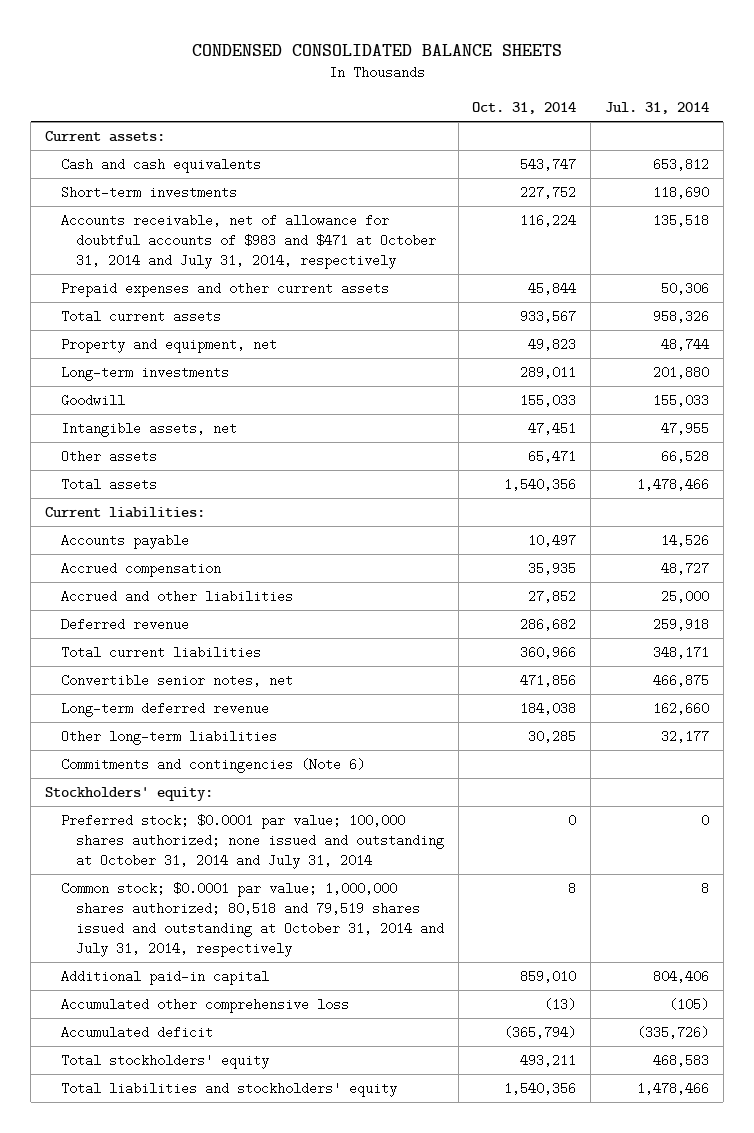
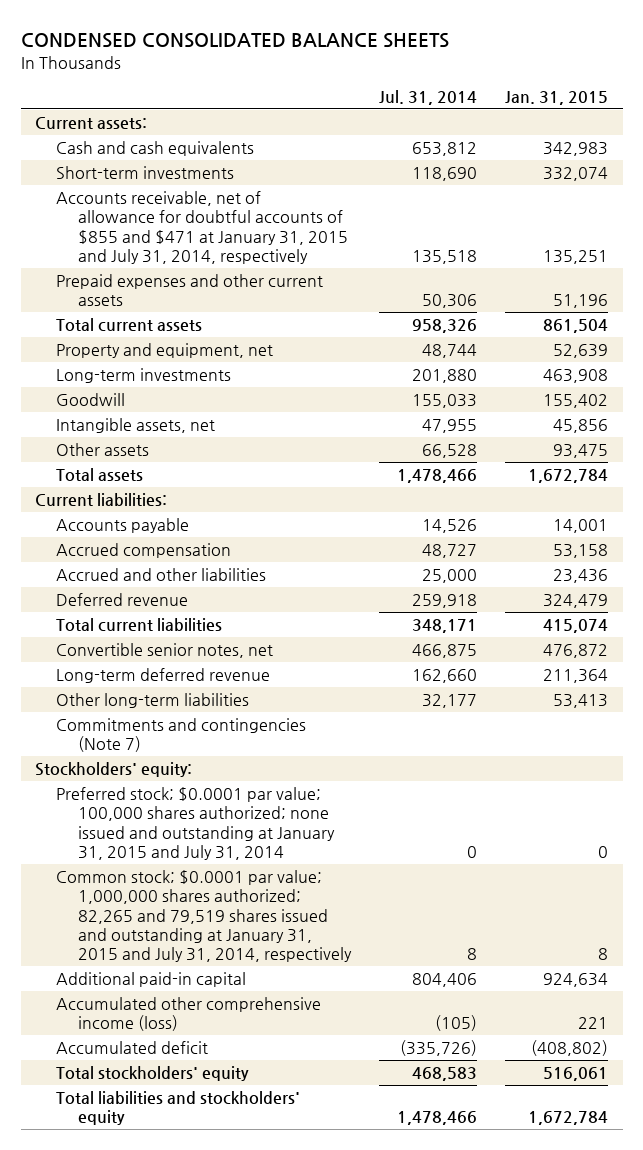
- | Oct. 31, 2014 | Jul. 31, 2014
+ | Jul. 31, 2014 | Jan. 31, 2015
- Accounts receivable, net of allowance for doubtful accounts of $983 and $471 at October 31, 2014 and July 31, 2014, respectively | 116,224 | 135,518
+ Accounts receivable, net of allowance for doubtful accounts of $855 and $471 at January 31, 2015 and July 31, 2014, respectively | 135,518 | 135,251
- Commitments and contingencies (Note 6)
+ Commitments and contingencies (Note 7)
- Preferred stock; $0.0001 par value; 100,000 shares authorized; none issued and outstanding at October 31, 2014 and July 31, 2014 | 0 | 0
- Common stock; $0.0001 par value; 1,000,000 shares authorized; 80,518 and 79,519 shares issued and outstanding at October 31, 2014 and July 31, 2014, respectively | 8 | 8
+ Preferred stock; $0.0001 par value; 100,000 shares authorized; none issued and outstanding at January 31, 2015 and July 31, 2014 | 0 | 0
+ Common stock; $0.0001 par value; 1,000,000 shares authorized; 82,265 and 79,519 shares issued and outstanding at January 31, 2015 and July 31, 2014, respectively | 8 | 8
- Accumulated other comprehensive loss | (13) | (105)
+ Accumulated other comprehensive income (loss) | (105) | 221

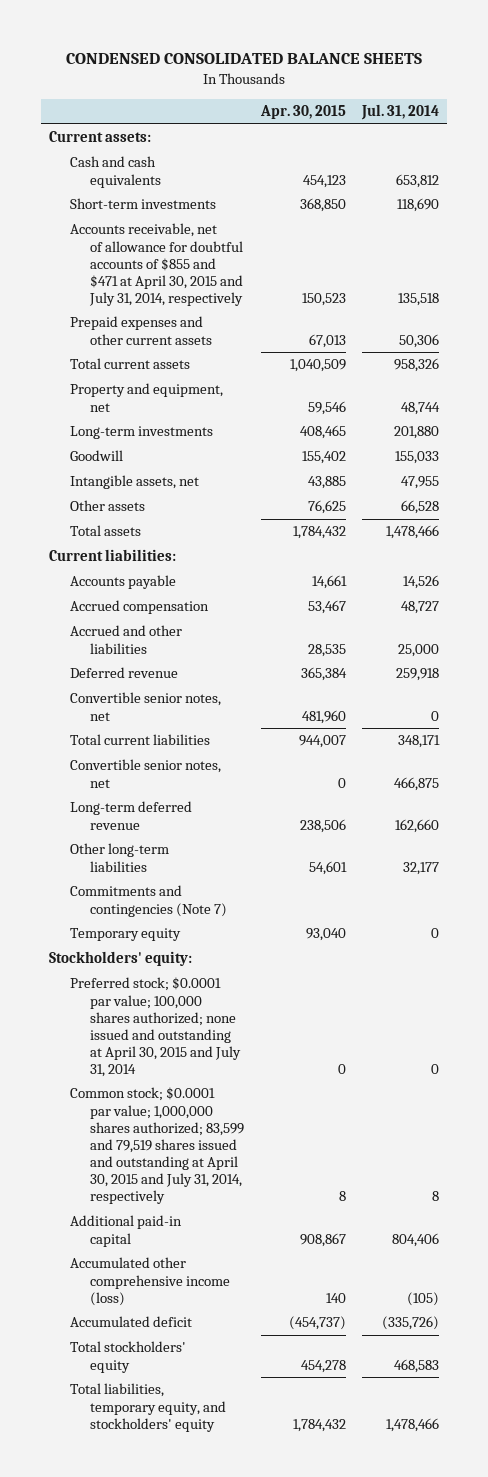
- | Jul. 31, 2014 | Jan. 31, 2015
+ | Apr. 30, 2015 | Jul. 31, 2014
- Accounts receivable, net of allowance for doubtful accounts of $855 and $471 at January 31, 2015 and July 31, 2014, respectively | 135,518 | 135,251
+ Accounts receivable, net of allowance for doubtful accounts of $855 and $471 at April 30, 2015 and July 31, 2014, respectively | 150,523 | 135,518
+ Convertible senior notes, net | 481,960 | 0
+ Temporary equity | 93,040 | 0
- Preferred stock; $0.0001 par value; 100,000 shares authorized; none issued and outstanding at January 31, 2015 and July 31, 2014 | 0 | 0
- Common stock; $0.0001 par value; 1,000,000 shares authorized; 82,265 and 79,519 shares issued and outstanding at January 31, 2015 and July 31, 2014, respectively | 8 | 8
+ Preferred stock; $0.0001 par value; 100,000 shares authorized; none issued and outstanding at April 30, 2015 and July 31, 2014 | 0 | 0
+ Common stock; $0.0001 par value; 1,000,000 shares authorized; 83,599 and 79,519 shares issued and outstanding at April 30, 2015 and July 31, 2014, respectively | 8 | 8
- Total liabilities and stockholders' equity | 1,478,466 | 1,672,784
+ Total liabilities, temporary equity, and stockholders' equity | 1,784,432 | 1,478,466

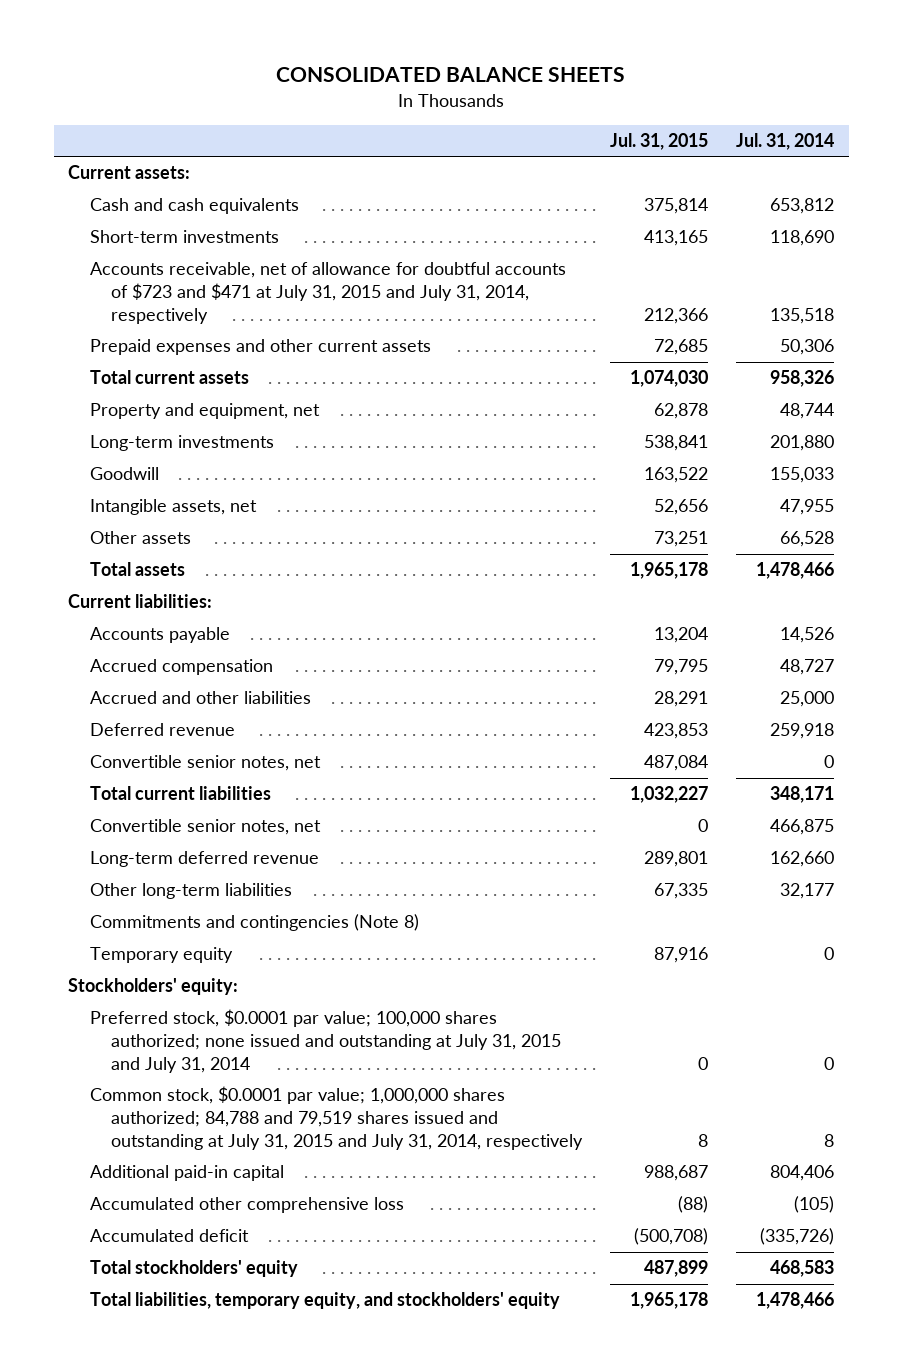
- CONDENSED CONSOLIDATED BALANCE SHEETS
+ CONSOLIDATED BALANCE SHEETS
- | Apr. 30, 2015 | Jul. 31, 2014
+ | Jul. 31, 2015 | Jul. 31, 2014
- Accounts receivable, net of allowance for doubtful accounts of $855 and $471 at April 30, 2015 and July 31, 2014, respectively | 150,523 | 135,518
+ Accounts receivable, net of allowance for doubtful accounts of $723 and $471 at July 31, 2015 and July 31, 2014, respectively | 212,366 | 135,518
- Commitments and contingencies (Note 7)
+ Commitments and contingencies (Note 8)
- Preferred stock; $0.0001 par value; 100,000 shares authorized; none issued and outstanding at April 30, 2015 and July 31, 2014 | 0 | 0
- Common stock; $0.0001 par value; 1,000,000 shares authorized; 83,599 and 79,519 shares issued and outstanding at April 30, 2015 and July 31, 2014, respectively | 8 | 8
+ Preferred stock, $0.0001 par value; 100,000 shares authorized; none issued and outstanding at July 31, 2015 and July 31, 2014 | 0 | 0
+ Common stock, $0.0001 par value; 1,000,000 shares authorized; 84,788 and 79,519 shares issued and outstanding at July 31, 2015 and July 31, 2014, respectively | 8 | 8
- Accumulated other comprehensive income (loss) | 140 | (105)
+ Accumulated other comprehensive loss | (88) | (105)

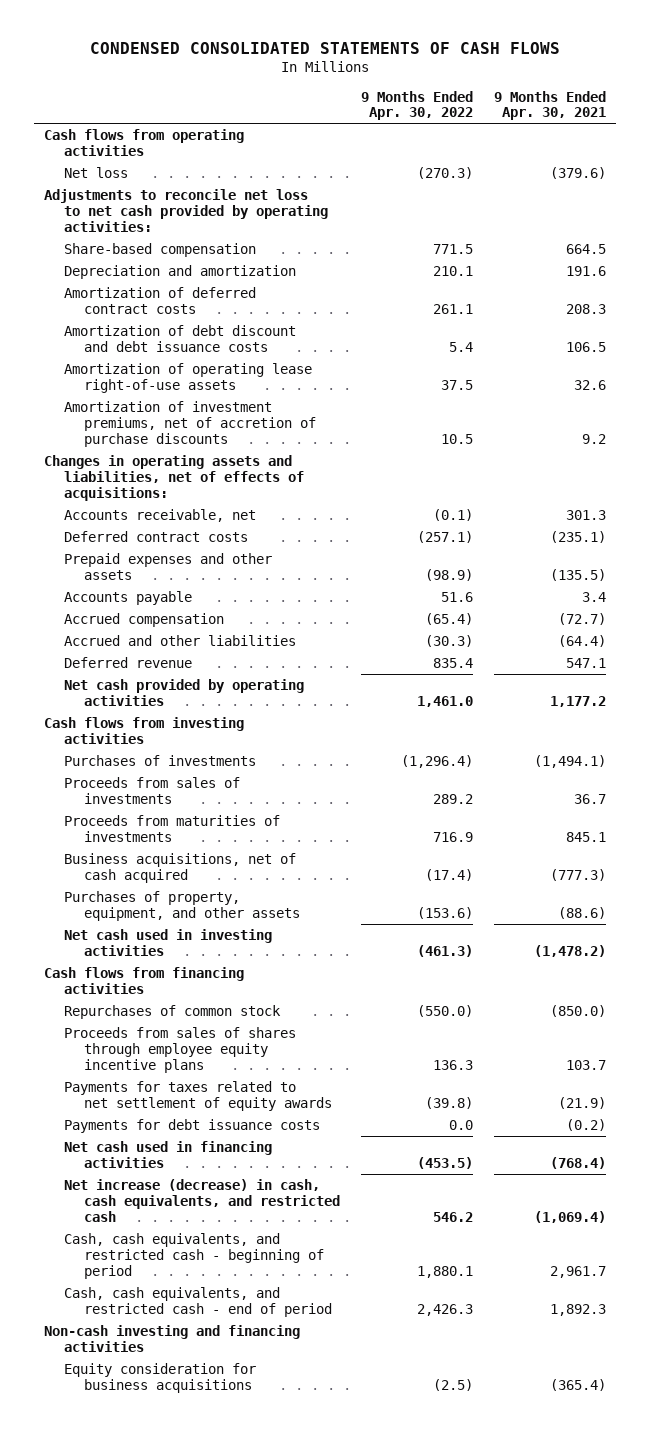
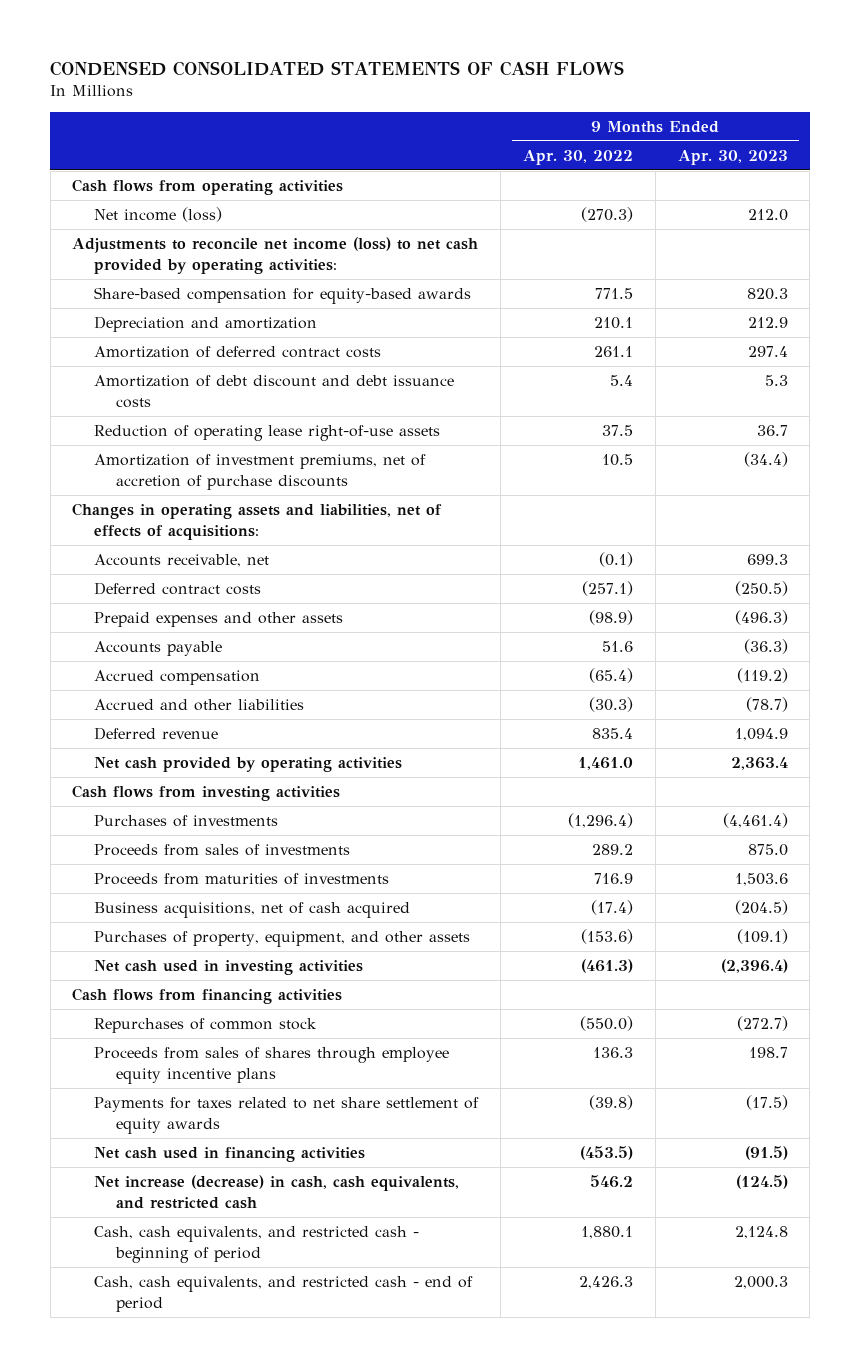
- | 9 Months Ended Apr. 30, 2022 | 9 Months Ended Apr. 30, 2021
+ | 9 Months Ended Apr. 30, 2022 | 9 Months Ended Apr. 30, 2023
- Net loss | (270.3) | (379.6)
- Adjustments to reconcile net loss to net cash provided by operating activities:
- Share-based compensation | 771.5 | 664.5
+ Net income (loss) | (270.3) | 212.0
+ Adjustments to reconcile net income (loss) to net cash provided by operating activities:
+ Share-based compensation for equity-based awards | 771.5 | 820.3
- Amortization of operating lease right-of-use assets | 37.5 | 32.6
+ Reduction of operating lease right-of-use assets | 37.5 | 36.7
- Payments for taxes related to net settlement of equity awards | (39.8) | (21.9)
- Payments for debt issuance costs | 0.0 | (0.2)
+ Payments for taxes related to net share settlement of equity awards | (39.8) | (17.5)
- Non-cash investing and financing activities
- Equity consideration for business acquisitions | (2.5) | (365.4)

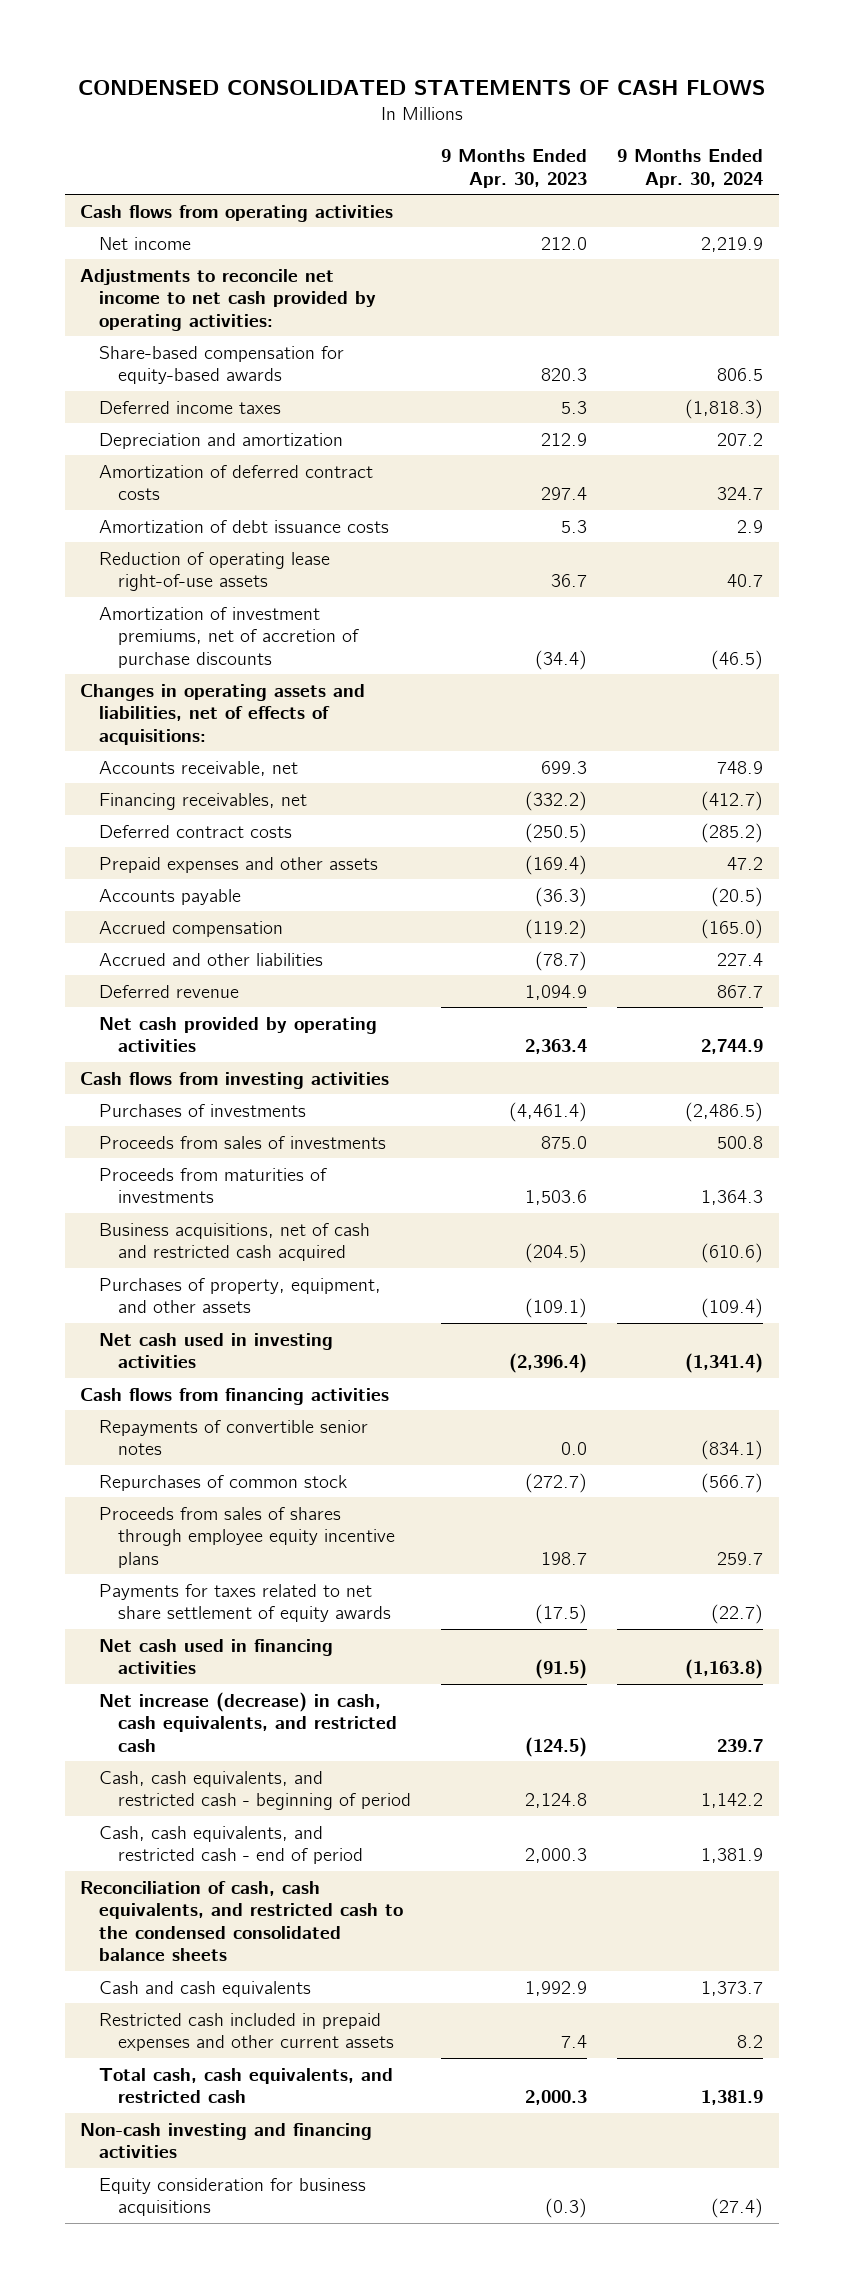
- | 9 Months Ended Apr. 30, 2022 | 9 Months Ended Apr. 30, 2023
+ | 9 Months Ended Apr. 30, 2023 | 9 Months Ended Apr. 30, 2024
- Net income (loss) | (270.3) | 212.0
- Adjustments to reconcile net income (loss) to net cash provided by operating activities:
+ Net income | 212.0 | 2,219.9
+ Adjustments to reconcile net income to net cash provided by operating activities:
+ Deferred income taxes | 5.3 | (1,818.3)
- Amortization of debt discount and debt issuance costs | 5.4 | 5.3
+ Amortization of debt issuance costs | 5.3 | 2.9
+ Financing receivables, net | (332.2) | (412.7)
- Prepaid expenses and other assets | (98.9) | (496.3)
+ Prepaid expenses and other assets | (169.4) | 47.2
- Business acquisitions, net of cash acquired | (17.4) | (204.5)
+ Business acquisitions, net of cash and restricted cash acquired | (204.5) | (610.6)
+ Repayments of convertible senior notes | 0.0 | (834.1)
+ Reconciliation of cash, cash equivalents, and restricted cash to the condensed consolidated balance sheets
+ Cash and cash equivalents | 1,992.9 | 1,373.7
+ Restricted cash included in prepaid expenses and other current assets | 7.4 | 8.2
+ Total cash, cash equivalents, and restricted cash | 2,000.3 | 1,381.9
+ Non-cash investing and financing activities
+ Equity consideration for business acquisitions | (0.3) | (27.4)

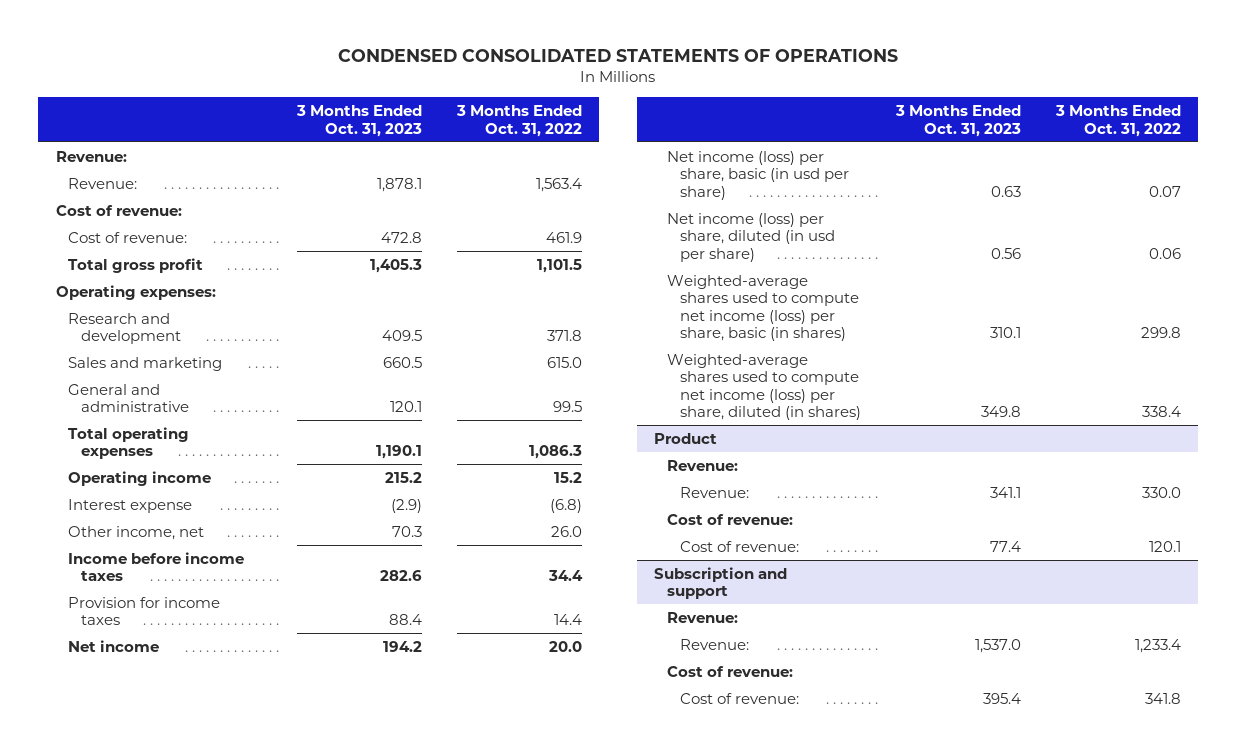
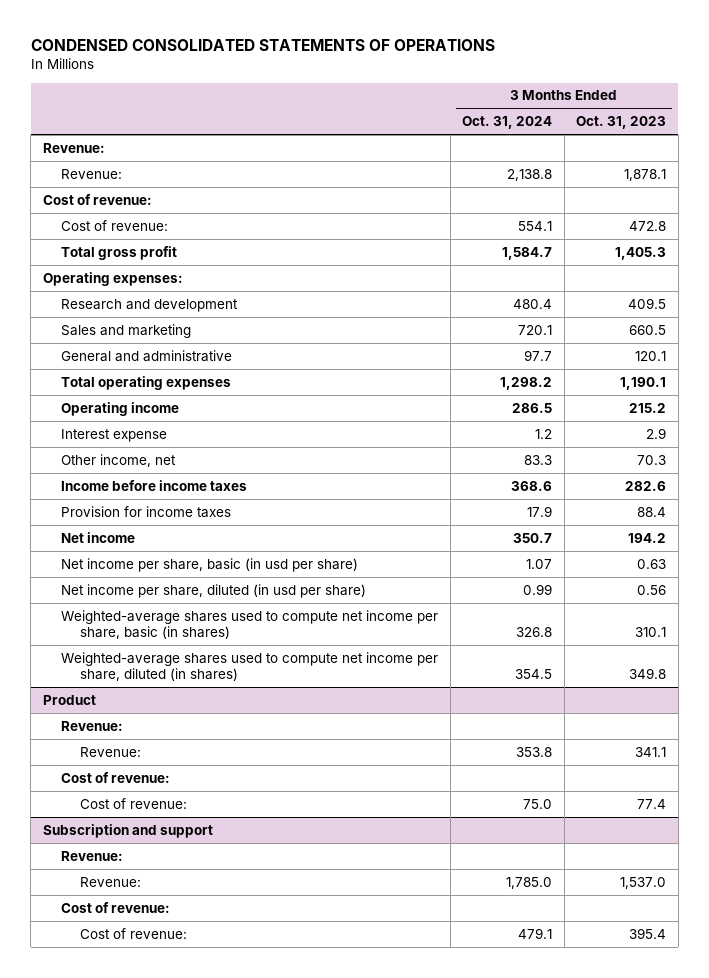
- | 3 Months Ended Oct. 31, 2023 | 3 Months Ended Oct. 31, 2022
+ | 3 Months Ended Oct. 31, 2024 | 3 Months Ended Oct. 31, 2023
- Interest expense | (2.9) | (6.8)
+ Interest expense | 1.2 | 2.9
- Net income (loss) per share, basic (in usd per share) | 0.63 | 0.07
- Net income (loss) per share, diluted (in usd per share) | 0.56 | 0.06
- Weighted-average shares used to compute net income (loss) per share, basic (in shares) | 310.1 | 299.8
- Weighted-average shares used to compute net income (loss) per share, diluted (in shares) | 349.8 | 338.4
+ Net income per share, basic (in usd per share) | 1.07 | 0.63
+ Net income per share, diluted (in usd per share) | 0.99 | 0.56
+ Weighted-average shares used to compute net income per share, basic (in shares) | 326.8 | 310.1
+ Weighted-average shares used to compute net income per share, diluted (in shares) | 354.5 | 349.8

